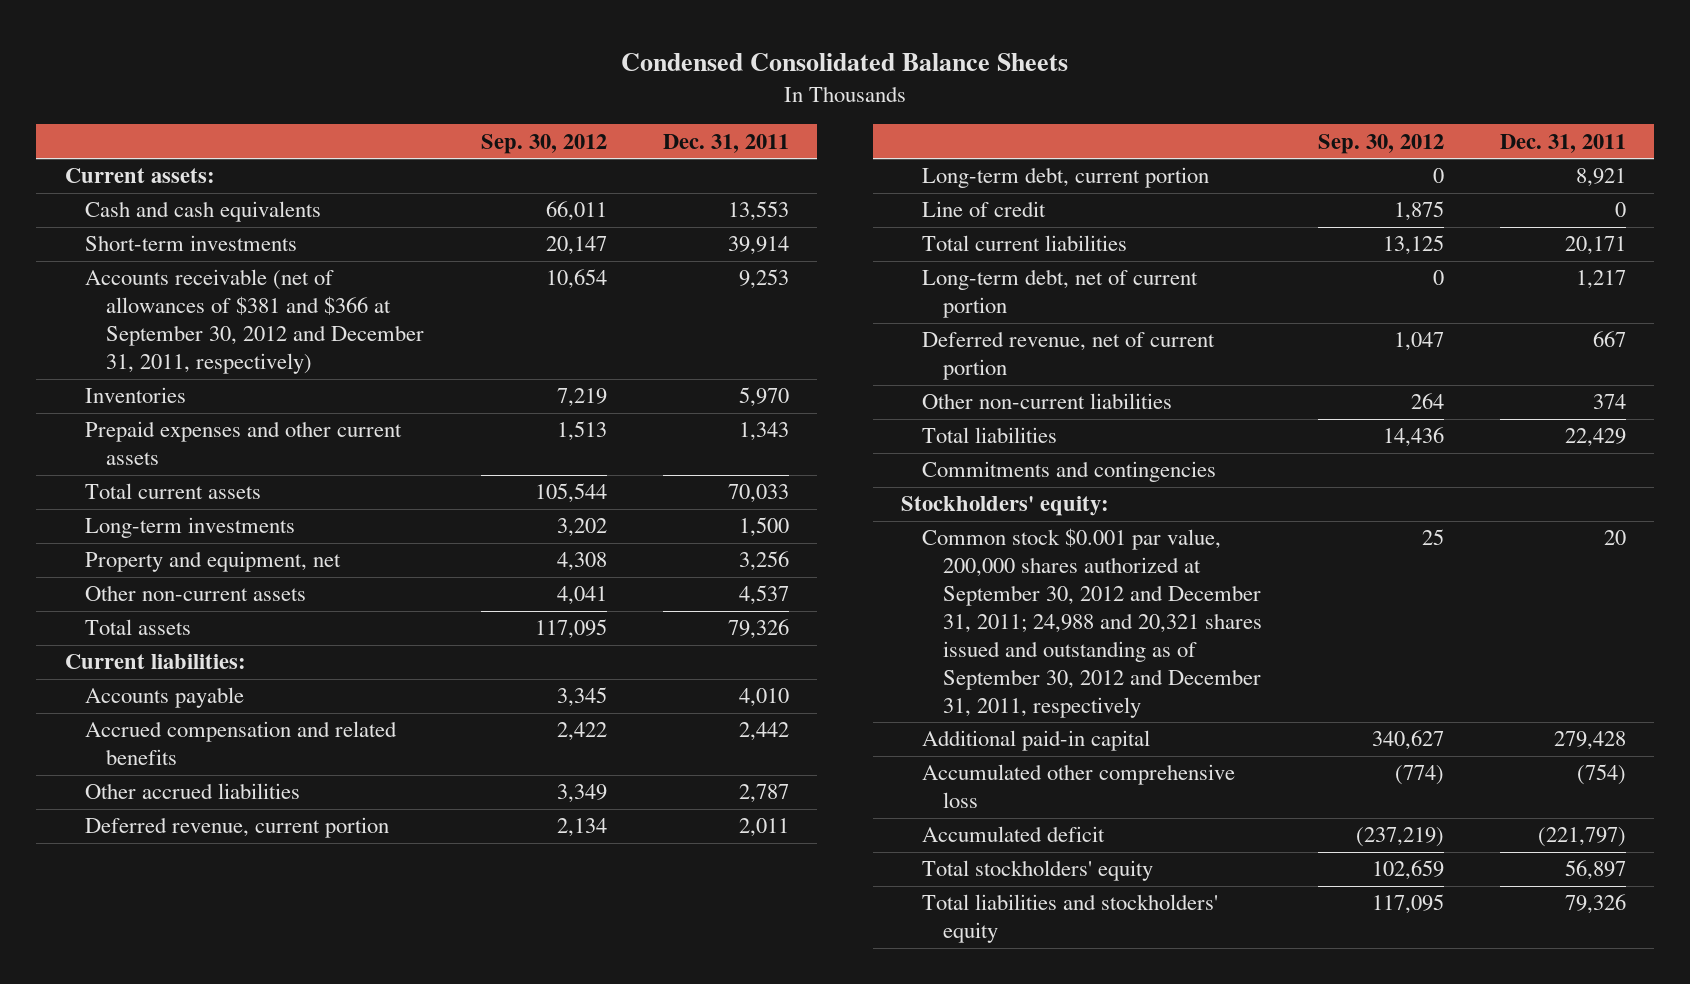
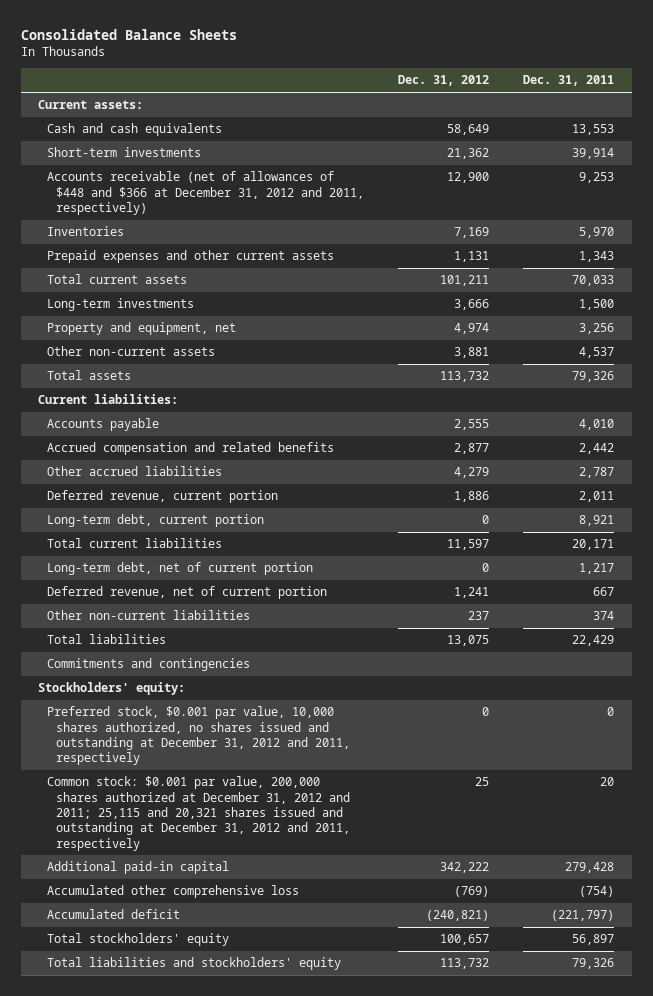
- Condensed Consolidated Balance Sheets
+ Consolidated Balance Sheets
- | Sep. 30, 2012 | Dec. 31, 2011
+ | Dec. 31, 2012 | Dec. 31, 2011
- Accounts receivable (net of allowances of $381 and $366 at September 30, 2012 and December 31, 2011, respectively) | 10,654 | 9,253
+ Accounts receivable (net of allowances of $448 and $366 at December 31, 2012 and 2011, respectively) | 12,900 | 9,253
- Line of credit | 1,875 | 0
- Common stock $0.001 par value, 200,000 shares authorized at September 30, 2012 and December 31, 2011; 24,988 and 20,321 shares issued and outstanding as of September 30, 2012 and December 31, 2011, respectively | 25 | 20
+ Preferred stock, $0.001 par value, 10,000 shares authorized, no shares issued and outstanding at December 31, 2012 and 2011, respectively | 0 | 0
+ Common stock: $0.001 par value, 200,000 shares authorized at December 31, 2012 and 2011; 25,115 and 20,321 shares issued and outstanding at December 31, 2012 and 2011, respectively | 25 | 20

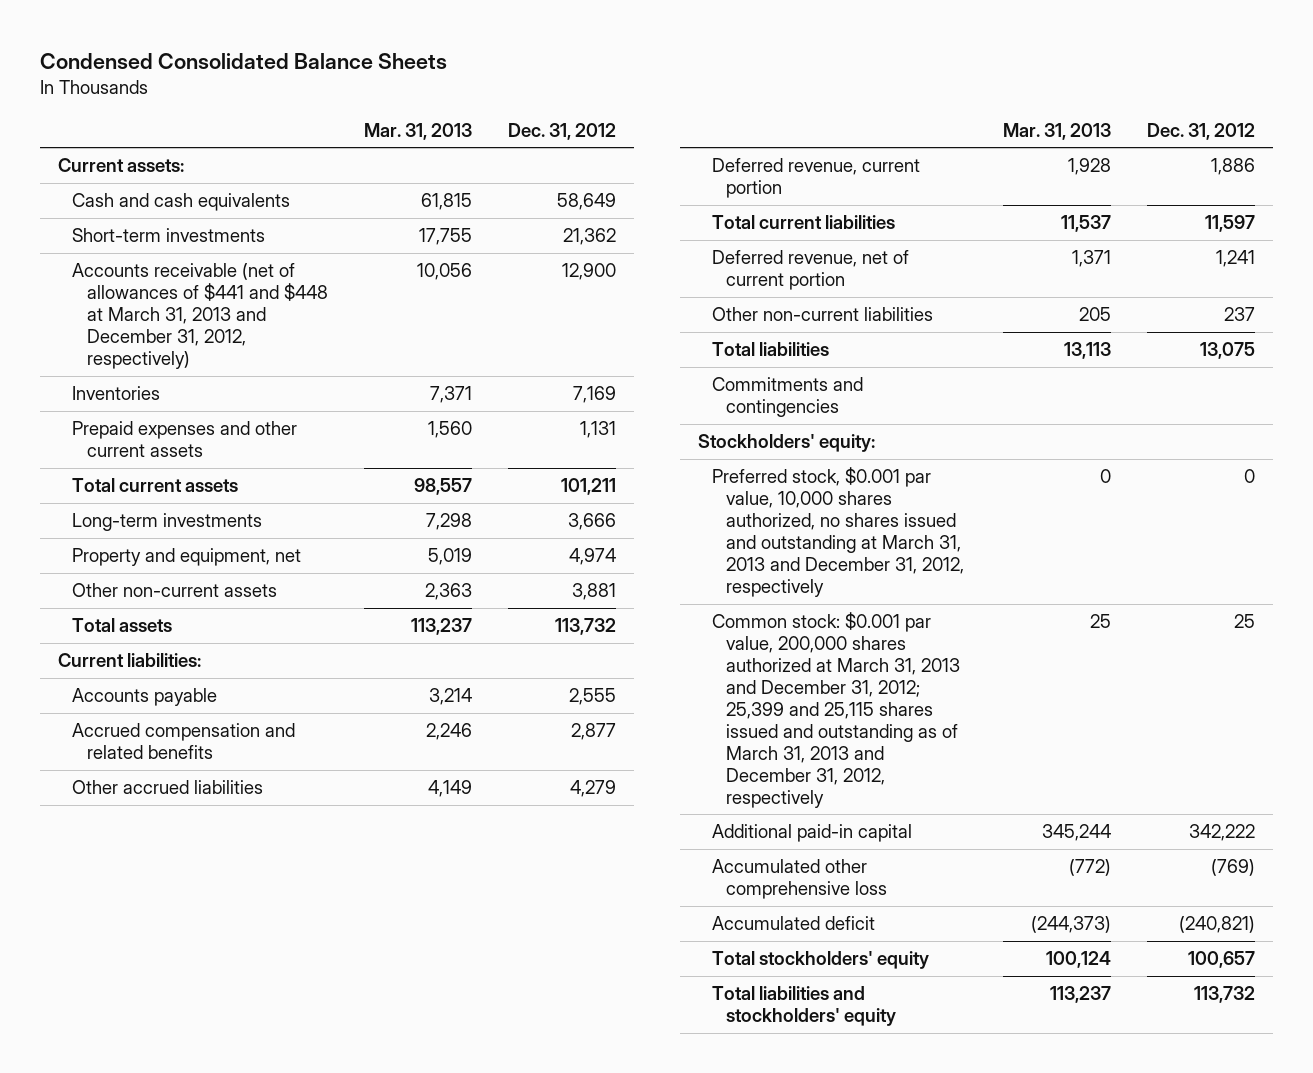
- Consolidated Balance Sheets
+ Condensed Consolidated Balance Sheets
- | Dec. 31, 2012 | Dec. 31, 2011
+ | Mar. 31, 2013 | Dec. 31, 2012
- Accounts receivable (net of allowances of $448 and $366 at December 31, 2012 and 2011, respectively) | 12,900 | 9,253
+ Accounts receivable (net of allowances of $441 and $448 at March 31, 2013 and December 31, 2012, respectively) | 10,056 | 12,900
- Long-term debt, current portion | 0 | 8,921
- Long-term debt, net of current portion | 0 | 1,217
- Preferred stock, $0.001 par value, 10,000 shares authorized, no shares issued and outstanding at December 31, 2012 and 2011, respectively | 0 | 0
- Common stock: $0.001 par value, 200,000 shares authorized at December 31, 2012 and 2011; 25,115 and 20,321 shares issued and outstanding at December 31, 2012 and 2011, respectively | 25 | 20
+ Preferred stock, $0.001 par value, 10,000 shares authorized, no shares issued and outstanding at March 31, 2013 and December 31, 2012, respectively | 0 | 0
+ Common stock: $0.001 par value, 200,000 shares authorized at March 31, 2013 and December 31, 2012; 25,399 and 25,115 shares issued and outstanding as of March 31, 2013 and December 31, 2012, respectively | 25 | 25

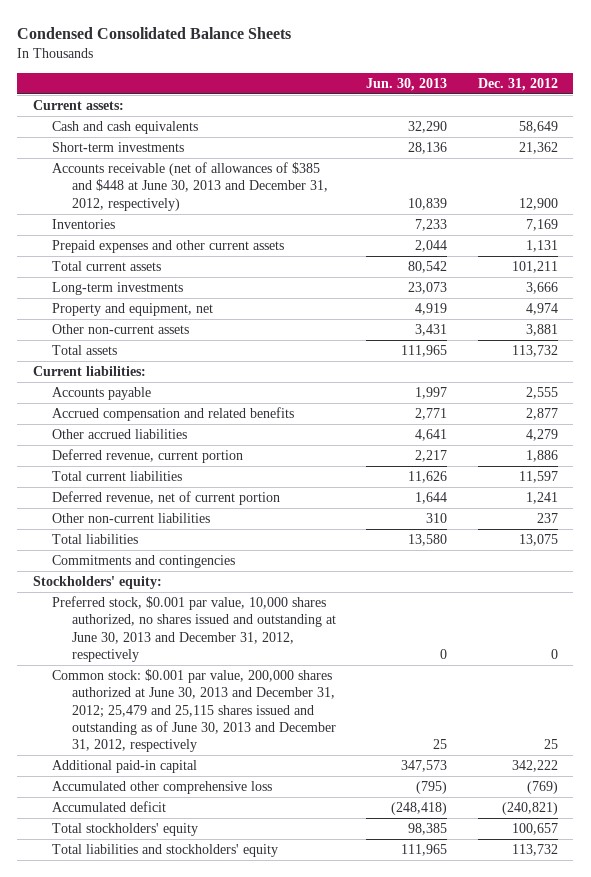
- | Mar. 31, 2013 | Dec. 31, 2012
+ | Jun. 30, 2013 | Dec. 31, 2012
- Accounts receivable (net of allowances of $441 and $448 at March 31, 2013 and December 31, 2012, respectively) | 10,056 | 12,900
+ Accounts receivable (net of allowances of $385 and $448 at June 30, 2013 and December 31, 2012, respectively) | 10,839 | 12,900
- Preferred stock, $0.001 par value, 10,000 shares authorized, no shares issued and outstanding at March 31, 2013 and December 31, 2012, respectively | 0 | 0
- Common stock: $0.001 par value, 200,000 shares authorized at March 31, 2013 and December 31, 2012; 25,399 and 25,115 shares issued and outstanding as of March 31, 2013 and December 31, 2012, respectively | 25 | 25
+ Preferred stock, $0.001 par value, 10,000 shares authorized, no shares issued and outstanding at June 30, 2013 and December 31, 2012, respectively | 0 | 0
+ Common stock: $0.001 par value, 200,000 shares authorized at June 30, 2013 and December 31, 2012; 25,479 and 25,115 shares issued and outstanding as of June 30, 2013 and December 31, 2012, respectively | 25 | 25

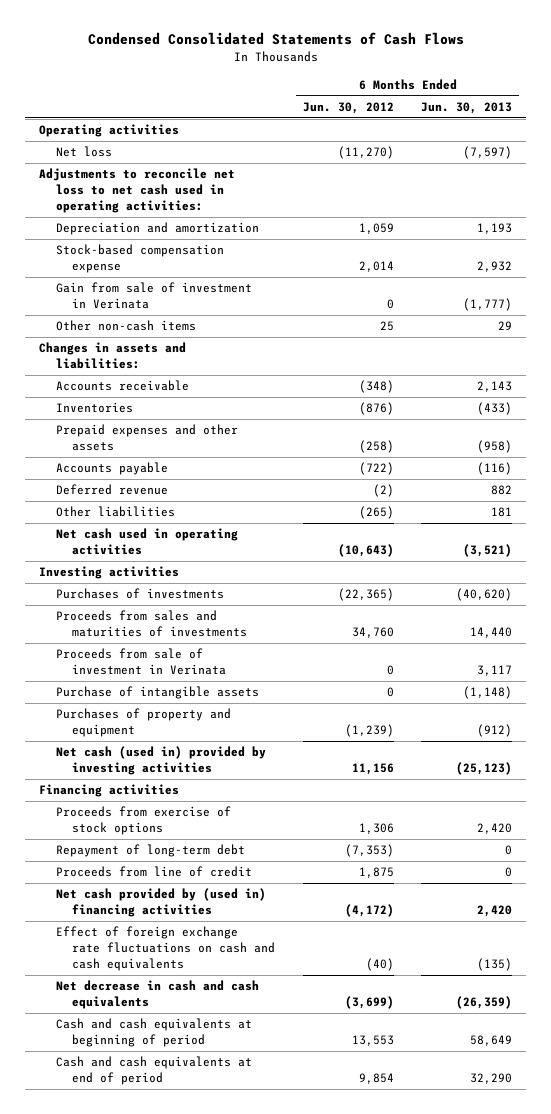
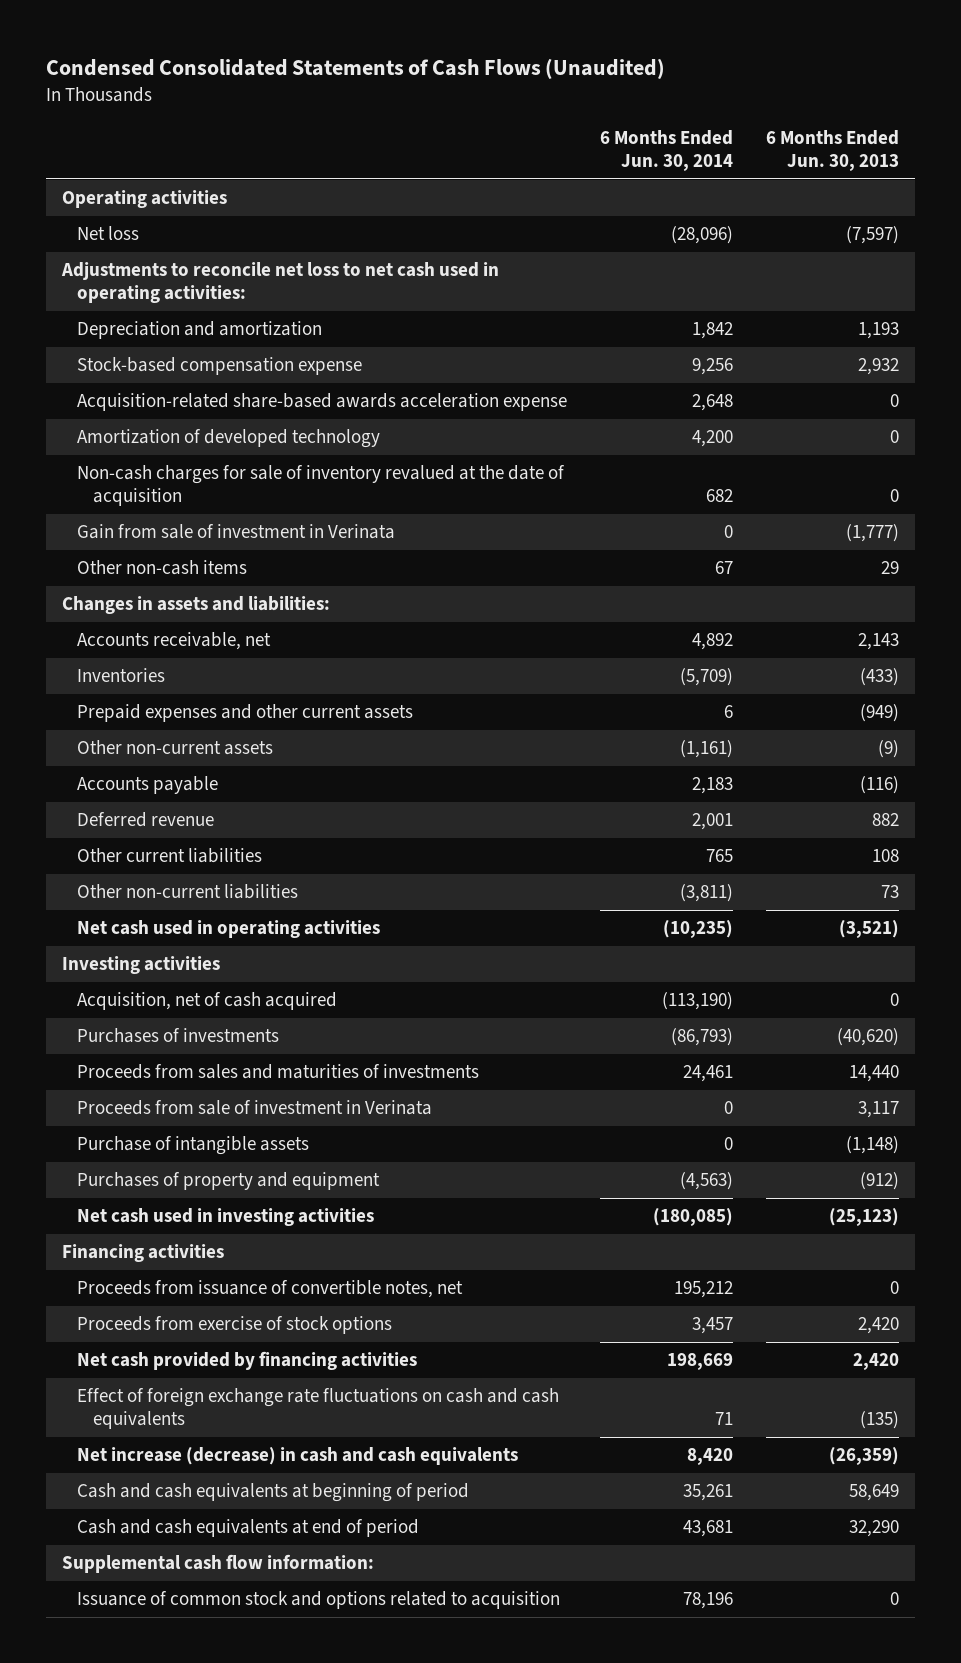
- Condensed Consolidated Statements of Cash Flows
+ Condensed Consolidated Statements of Cash Flows (Unaudited)
- | 6 Months Ended Jun. 30, 2012 | 6 Months Ended Jun. 30, 2013
+ | 6 Months Ended Jun. 30, 2014 | 6 Months Ended Jun. 30, 2013
+ Acquisition-related share-based awards acceleration expense | 2,648 | 0
+ Amortization of developed technology | 4,200 | 0
+ Non-cash charges for sale of inventory revalued at the date of acquisition | 682 | 0
- Accounts receivable | (348) | 2,143
+ Accounts receivable, net | 4,892 | 2,143
- Prepaid expenses and other assets | (258) | (958)
+ Prepaid expenses and other current assets | 6 | (949)
+ Other non-current assets | (1,161) | (9)
- Other liabilities | (265) | 181
+ Other current liabilities | 765 | 108
+ Other non-current liabilities | (3,811) | 73
+ Acquisition, net of cash acquired | (113,190) | 0
- Net cash (used in) provided by investing activities | 11,156 | (25,123)
+ Net cash used in investing activities | (180,085) | (25,123)
+ Proceeds from issuance of convertible notes, net | 195,212 | 0
- Repayment of long-term debt | (7,353) | 0
- Proceeds from line of credit | 1,875 | 0
- Net cash provided by (used in) financing activities | (4,172) | 2,420
+ Net cash provided by financing activities | 198,669 | 2,420
- Net decrease in cash and cash equivalents | (3,699) | (26,359)
+ Net increase (decrease) in cash and cash equivalents | 8,420 | (26,359)
+ Supplemental cash flow information:
+ Issuance of common stock and options related to acquisition | 78,196 | 0

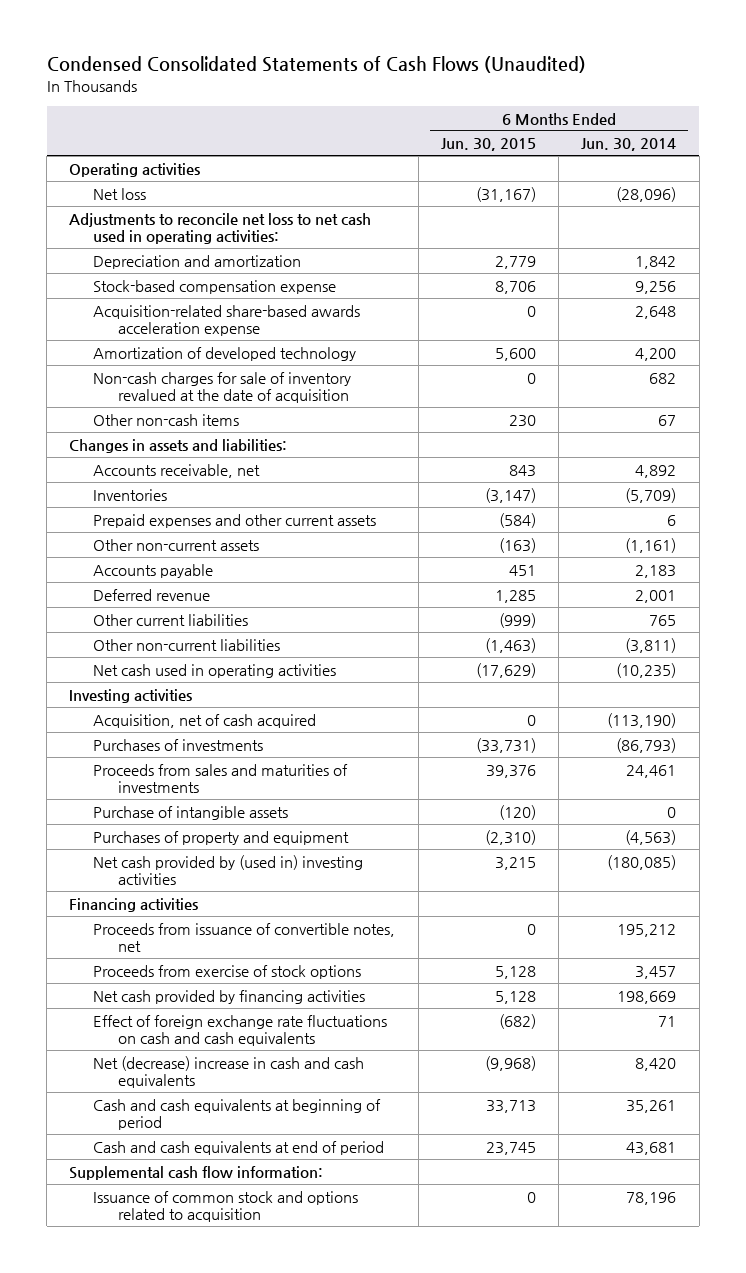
- | 6 Months Ended Jun. 30, 2014 | 6 Months Ended Jun. 30, 2013
+ | 6 Months Ended Jun. 30, 2015 | 6 Months Ended Jun. 30, 2014
- Gain from sale of investment in Verinata | 0 | (1,777)
- Proceeds from sale of investment in Verinata | 0 | 3,117
- Net cash used in investing activities | (180,085) | (25,123)
+ Net cash provided by (used in) investing activities | 3,215 | (180,085)
- Net increase (decrease) in cash and cash equivalents | 8,420 | (26,359)
+ Net (decrease) increase in cash and cash equivalents | (9,968) | 8,420

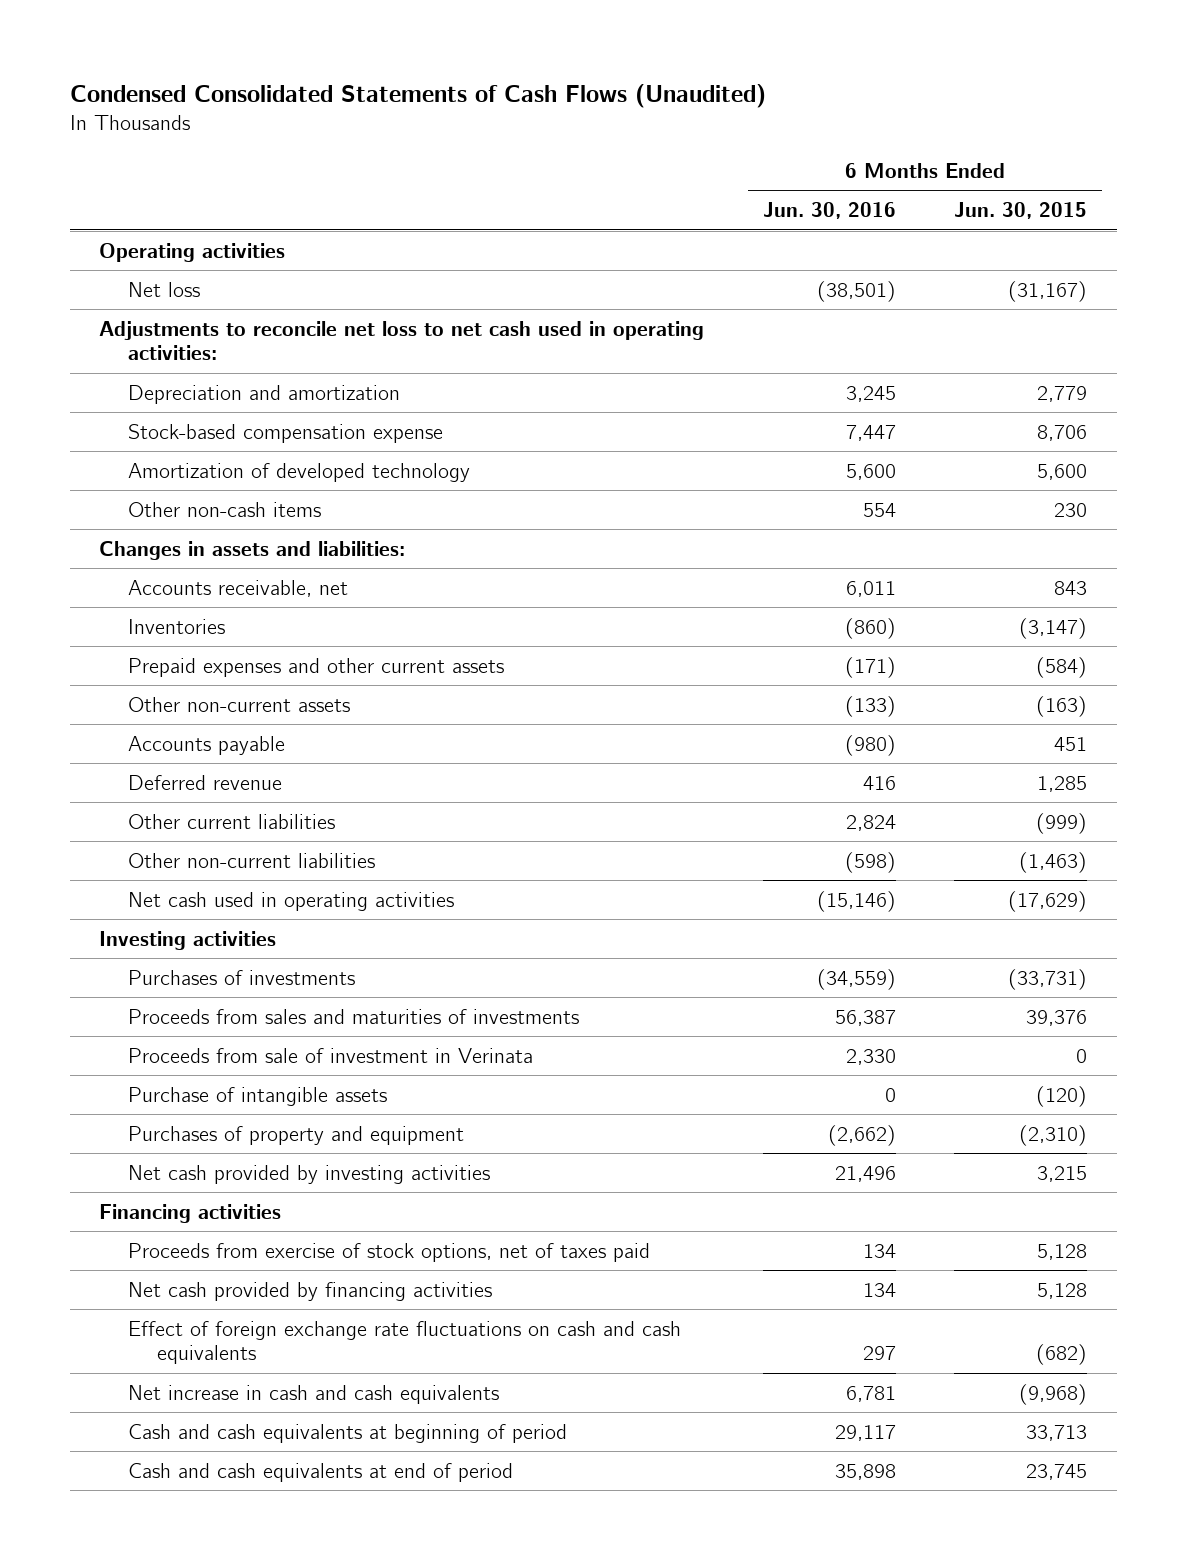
- | 6 Months Ended Jun. 30, 2015 | 6 Months Ended Jun. 30, 2014
+ | 6 Months Ended Jun. 30, 2016 | 6 Months Ended Jun. 30, 2015
- Acquisition-related share-based awards acceleration expense | 0 | 2,648
- Non-cash charges for sale of inventory revalued at the date of acquisition | 0 | 682
- Acquisition, net of cash acquired | 0 | (113,190)
+ Proceeds from sale of investment in Verinata | 2,330 | 0
- Net cash provided by (used in) investing activities | 3,215 | (180,085)
+ Net cash provided by investing activities | 21,496 | 3,215
- Proceeds from issuance of convertible notes, net | 0 | 195,212
- Proceeds from exercise of stock options | 5,128 | 3,457
+ Proceeds from exercise of stock options, net of taxes paid | 134 | 5,128
- Net (decrease) increase in cash and cash equivalents | (9,968) | 8,420
+ Net increase in cash and cash equivalents | 6,781 | (9,968)
- Supplemental cash flow information:
- Issuance of common stock and options related to acquisition | 0 | 78,196

